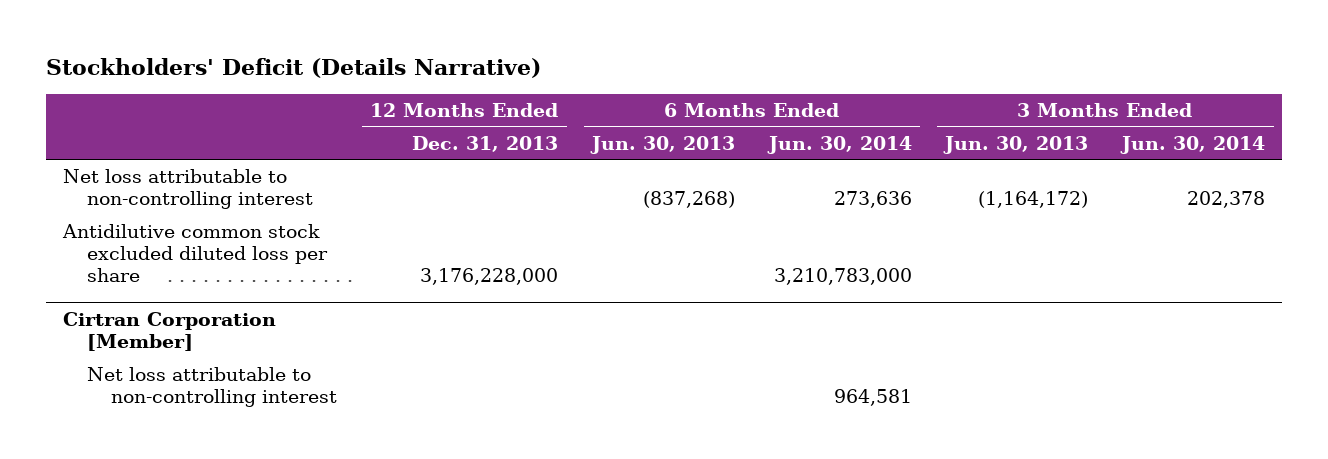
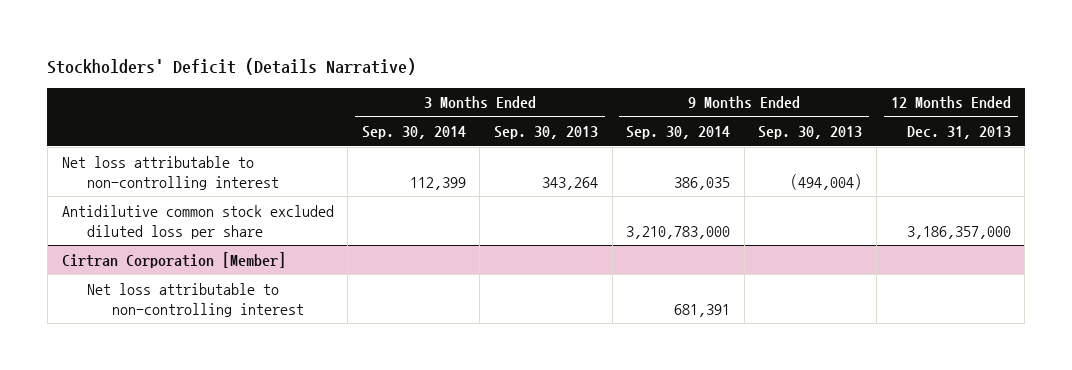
- | 12 Months Ended Dec. 31, 2013 | 6 Months Ended Jun. 30, 2013 | 6 Months Ended Jun. 30, 2014 | 3 Months Ended Jun. 30, 2013 | 3 Months Ended Jun. 30, 2014
+ | 3 Months Ended Sep. 30, 2014 | 3 Months Ended Sep. 30, 2013 | 9 Months Ended Sep. 30, 2014 | 9 Months Ended Sep. 30, 2013 | 12 Months Ended Dec. 31, 2013
- Antidilutive common stock excluded diluted loss per share | 3,176,228,000 | | 3,210,783,000 | |
+ Antidilutive common stock excluded diluted loss per share | | | 3,210,783,000 | | 3,186,357,000

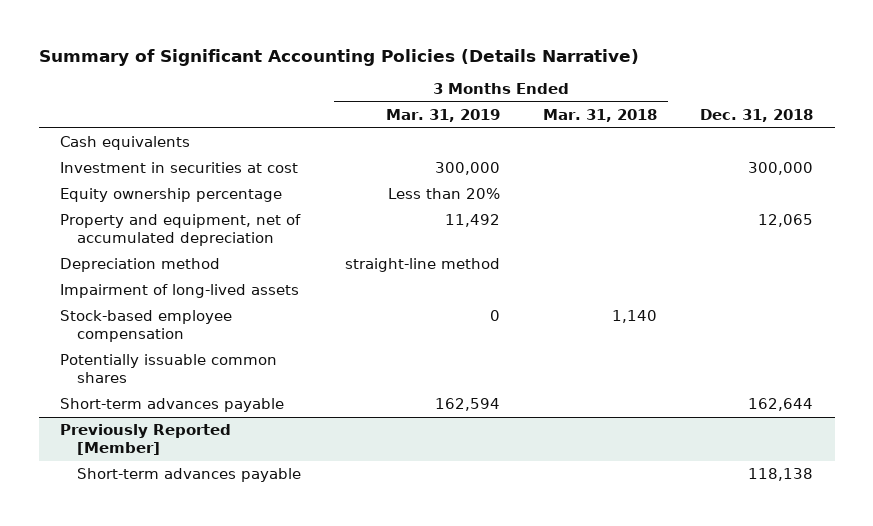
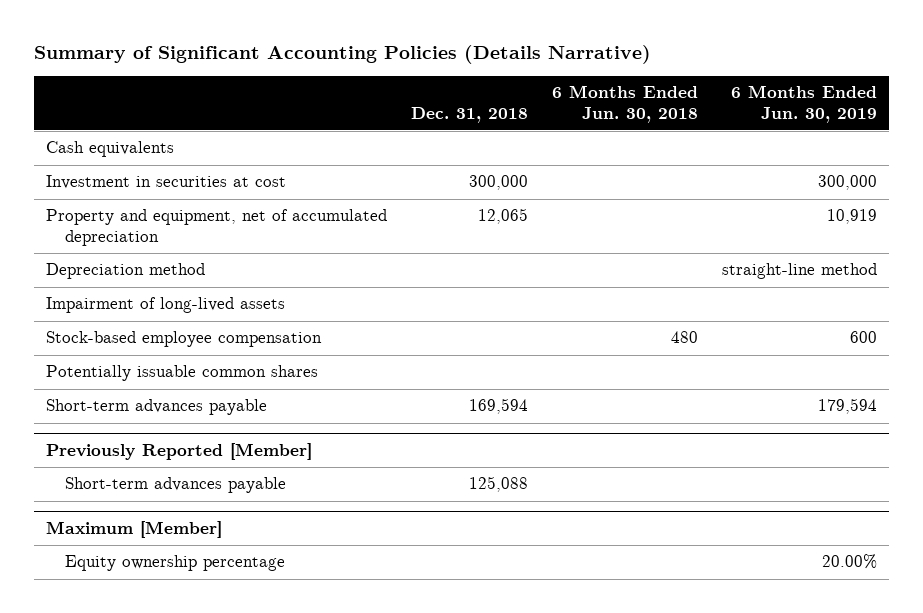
- | 3 Months Ended Mar. 31, 2019 | 3 Months Ended Mar. 31, 2018 | Dec. 31, 2018
+ | Dec. 31, 2018 | 6 Months Ended Jun. 30, 2018 | 6 Months Ended Jun. 30, 2019
- Equity ownership percentage | Less than 20% | |
- Short-term advances payable | 162,594 | | 162,644
+ Short-term advances payable | 169,594 | | 179,594
@ Previously Reported [Member]
- Short-term advances payable | | | 118,138
+ Short-term advances payable | 125,088 | |
+ Maximum [Member]
+ Equity ownership percentage | | | 20.00%

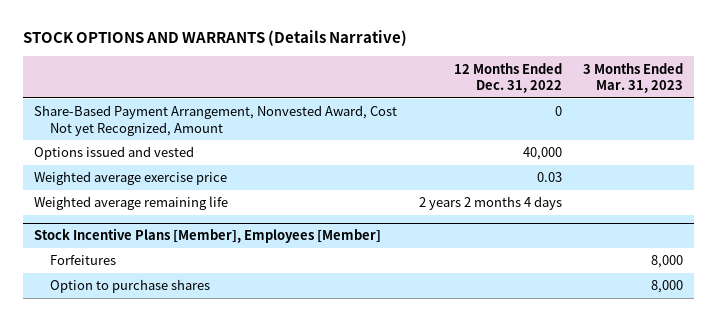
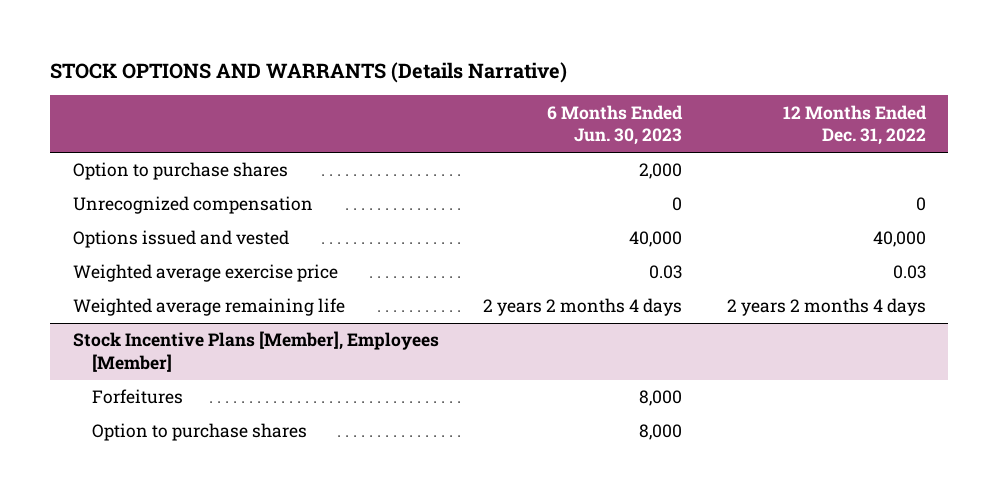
- | 12 Months Ended Dec. 31, 2022 | 3 Months Ended Mar. 31, 2023
+ | 6 Months Ended Jun. 30, 2023 | 12 Months Ended Dec. 31, 2022
- Share-Based Payment Arrangement, Nonvested Award, Cost Not yet Recognized, Amount | 0 |
+ Option to purchase shares | 2,000 |
+ Unrecognized compensation | 0 | 0

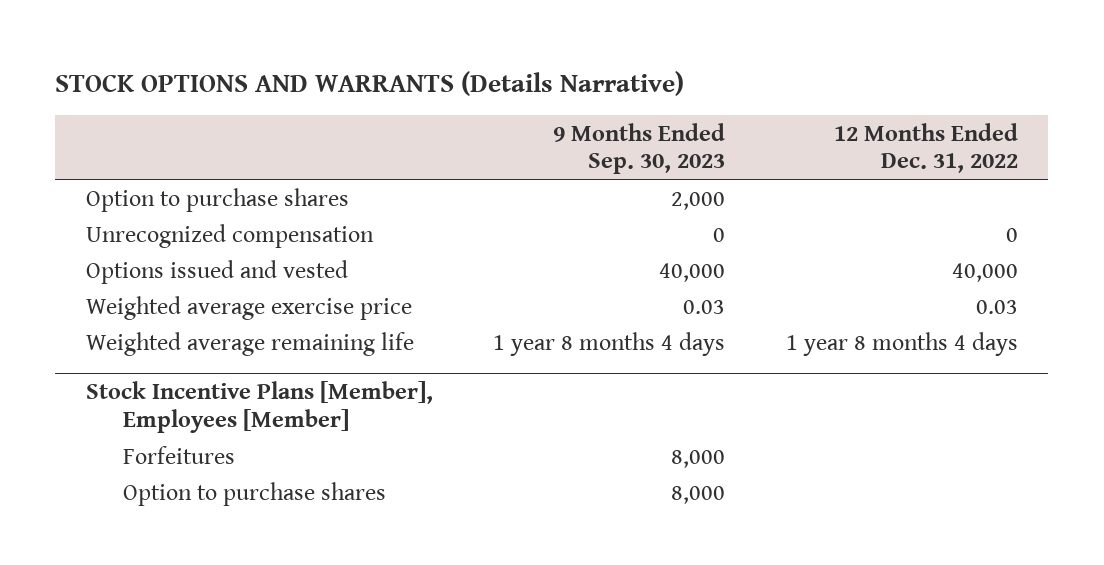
- | 6 Months Ended Jun. 30, 2023 | 12 Months Ended Dec. 31, 2022
+ | 9 Months Ended Sep. 30, 2023 | 12 Months Ended Dec. 31, 2022
- Weighted average remaining life | 2 years 2 months 4 days | 2 years 2 months 4 days
+ Weighted average remaining life | 1 year 8 months 4 days | 1 year 8 months 4 days

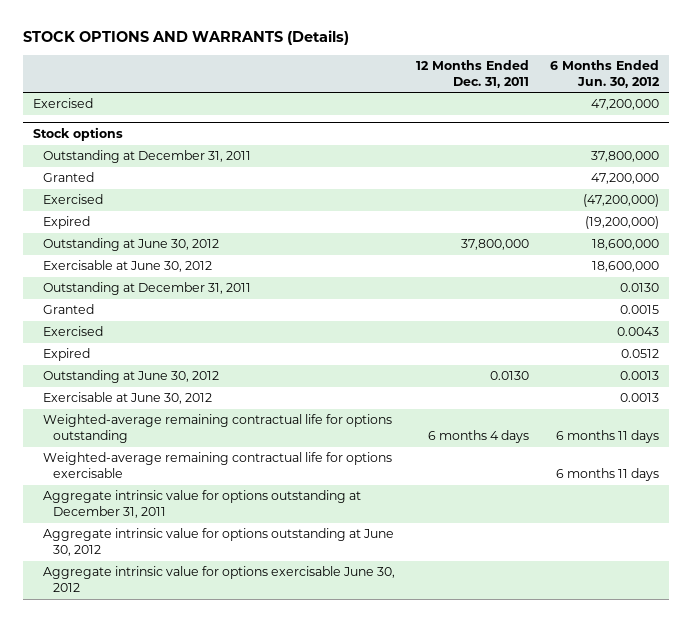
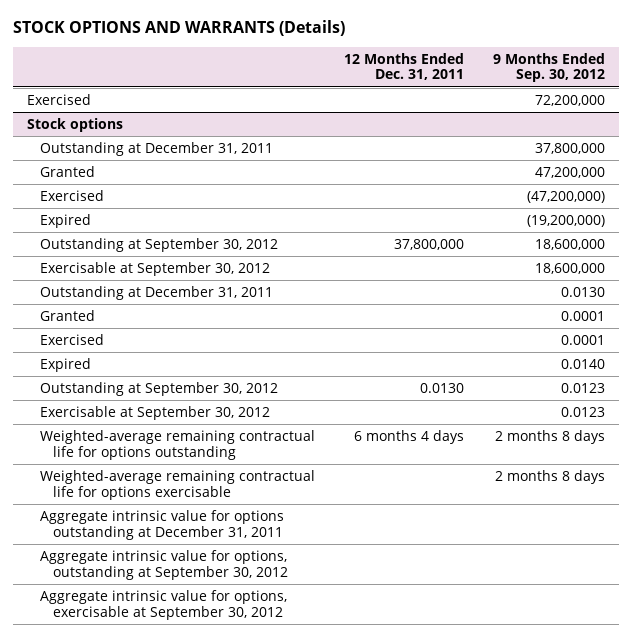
- | 12 Months Ended Dec. 31, 2011 | 6 Months Ended Jun. 30, 2012
+ | 12 Months Ended Dec. 31, 2011 | 9 Months Ended Sep. 30, 2012
@ Stock options
- Outstanding at June 30, 2012 | 37,800,000 | 18,600,000
- Exercisable at June 30, 2012 | | 18,600,000
+ Outstanding at September 30, 2012 | 37,800,000 | 18,600,000
+ Exercisable at September 30, 2012 | | 18,600,000
- Outstanding at June 30, 2012 | 0.0130 | 0.0013
- Exercisable at June 30, 2012 | | 0.0013
+ Outstanding at September 30, 2012 | 0.0130 | 0.0123
+ Exercisable at September 30, 2012 | | 0.0123
- Aggregate intrinsic value for options outstanding at June 30, 2012
- Aggregate intrinsic value for options exercisable June 30, 2012
+ Aggregate intrinsic value for options, outstanding at September 30, 2012
+ Aggregate intrinsic value for options, exercisable at September 30, 2012

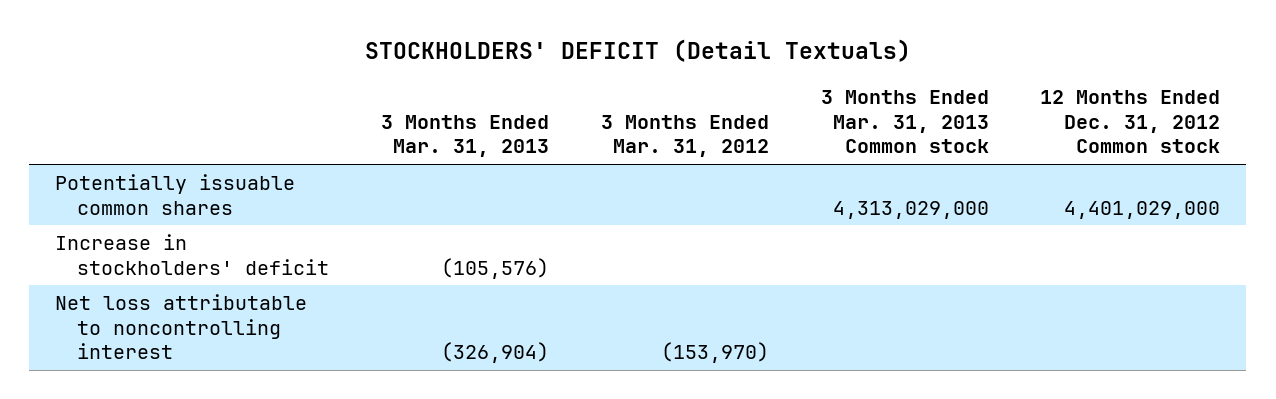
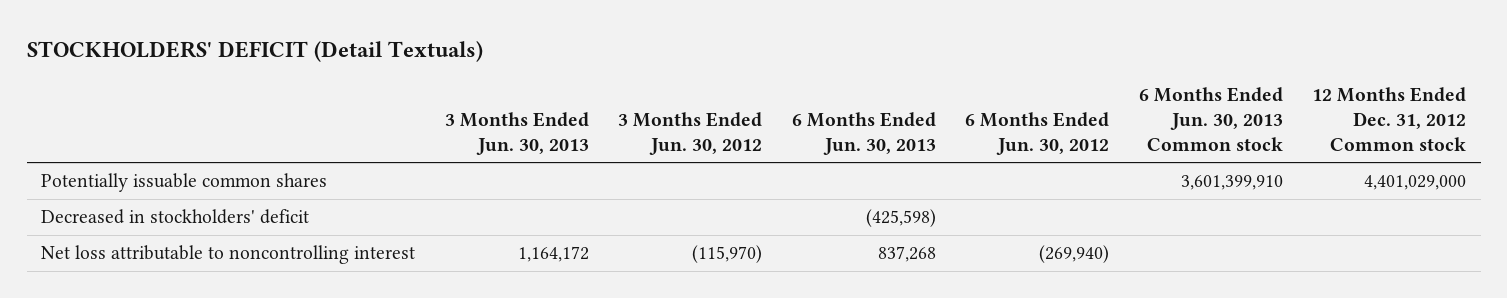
- | 3 Months Ended Mar. 31, 2013 | 3 Months Ended Mar. 31, 2012 | 3 Months Ended Mar. 31, 2013 Common stock | 12 Months Ended Dec. 31, 2012 Common stock
+ | 3 Months Ended Jun. 30, 2013 | 3 Months Ended Jun. 30, 2012 | 6 Months Ended Jun. 30, 2013 | 6 Months Ended Jun. 30, 2012 | 6 Months Ended Jun. 30, 2013 Common stock | 12 Months Ended Dec. 31, 2012 Common stock
- Increase in stockholders' deficit | (105,576) | | |
+ Decreased in stockholders' deficit | | | (425,598) | | |

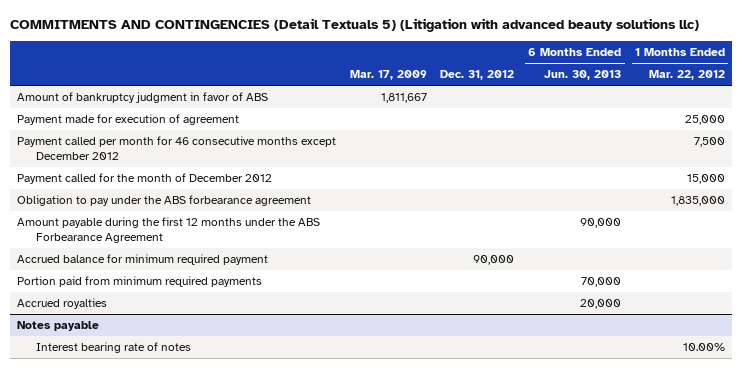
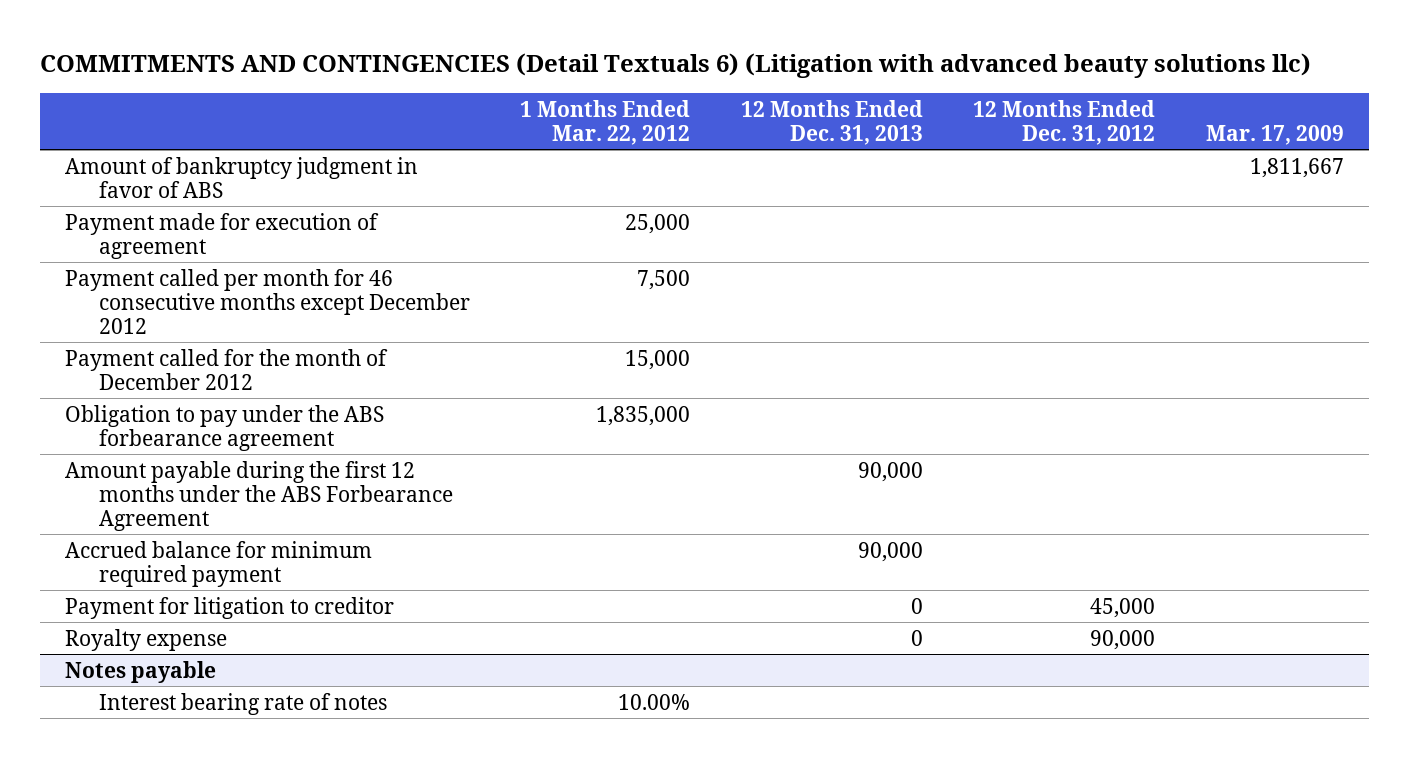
- COMMITMENTS AND CONTINGENCIES (Detail Textuals 5) (Litigation with advanced beauty solutions llc)
+ COMMITMENTS AND CONTINGENCIES (Detail Textuals 6) (Litigation with advanced beauty solutions llc)
- | Mar. 17, 2009 | Dec. 31, 2012 | 6 Months Ended Jun. 30, 2013 | 1 Months Ended Mar. 22, 2012
+ | 1 Months Ended Mar. 22, 2012 | 12 Months Ended Dec. 31, 2013 | 12 Months Ended Dec. 31, 2012 | Mar. 17, 2009
- Portion paid from minimum required payments | | | 70,000 |
- Accrued royalties | | | 20,000 |
+ Payment for litigation to creditor | | 0 | 45,000 |
+ Royalty expense | | 0 | 90,000 |

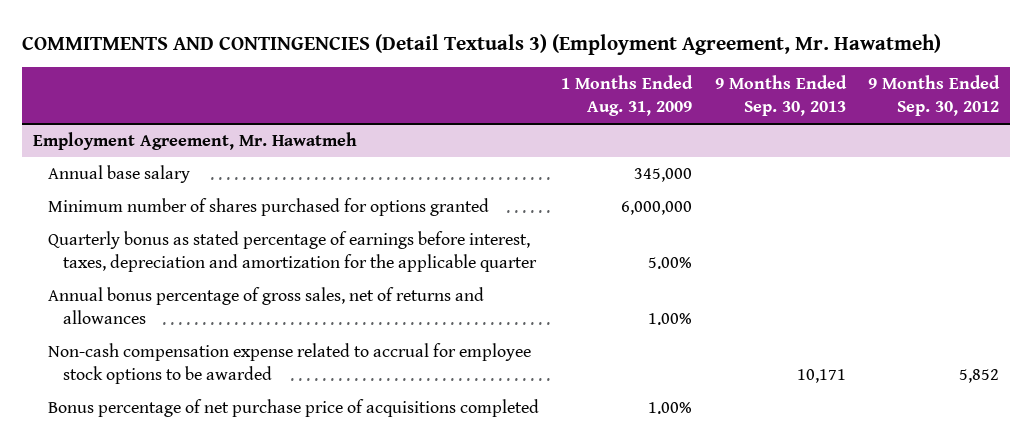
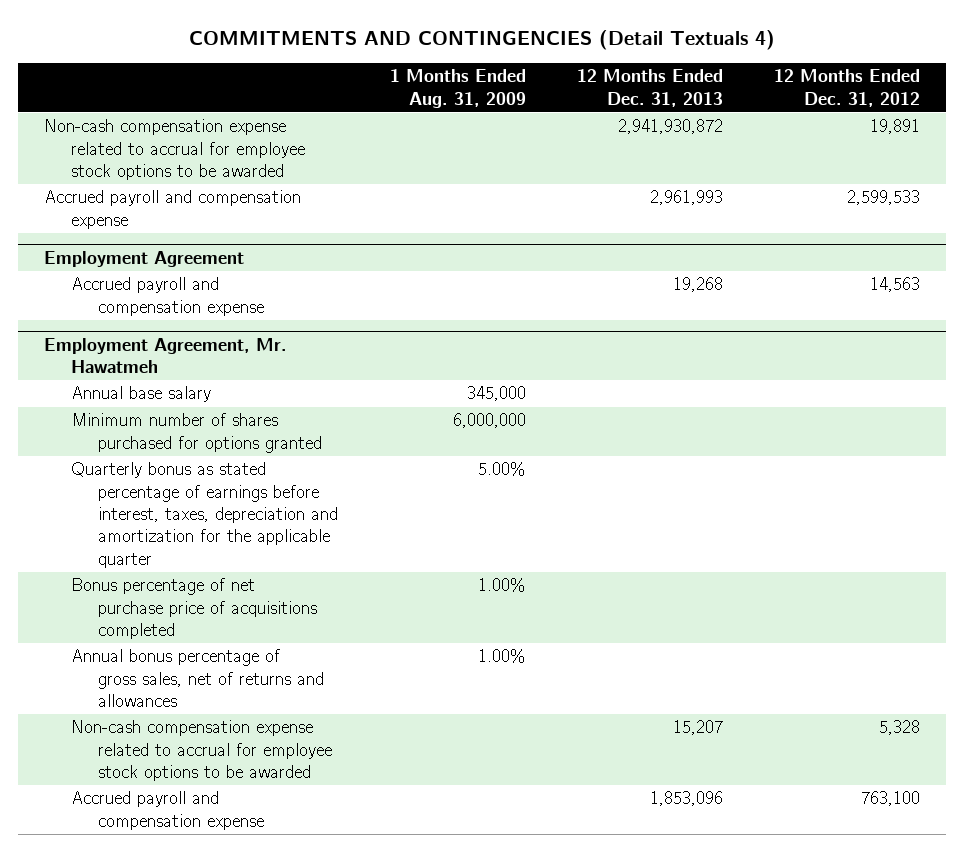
- COMMITMENTS AND CONTINGENCIES (Detail Textuals 3) (Employment Agreement, Mr. Hawatmeh)
+ COMMITMENTS AND CONTINGENCIES (Detail Textuals 4)
- | 1 Months Ended Aug. 31, 2009 | 9 Months Ended Sep. 30, 2013 | 9 Months Ended Sep. 30, 2012
+ | 1 Months Ended Aug. 31, 2009 | 12 Months Ended Dec. 31, 2013 | 12 Months Ended Dec. 31, 2012
+ Non-cash compensation expense related to accrual for employee stock options to be awarded | | 2,941,930,872 | 19,891
+ Accrued payroll and compensation expense | | 2,961,993 | 2,599,533
+ Employment Agreement
+ Accrued payroll and compensation expense | | 19,268 | 14,563
@ Employment Agreement, Mr. Hawatmeh
moved up: Bonus percentage of net purchase price of acquisitions completed | 1.00% | |
+ Accrued payroll and compensation expense | | 1,853,096 | 763,100

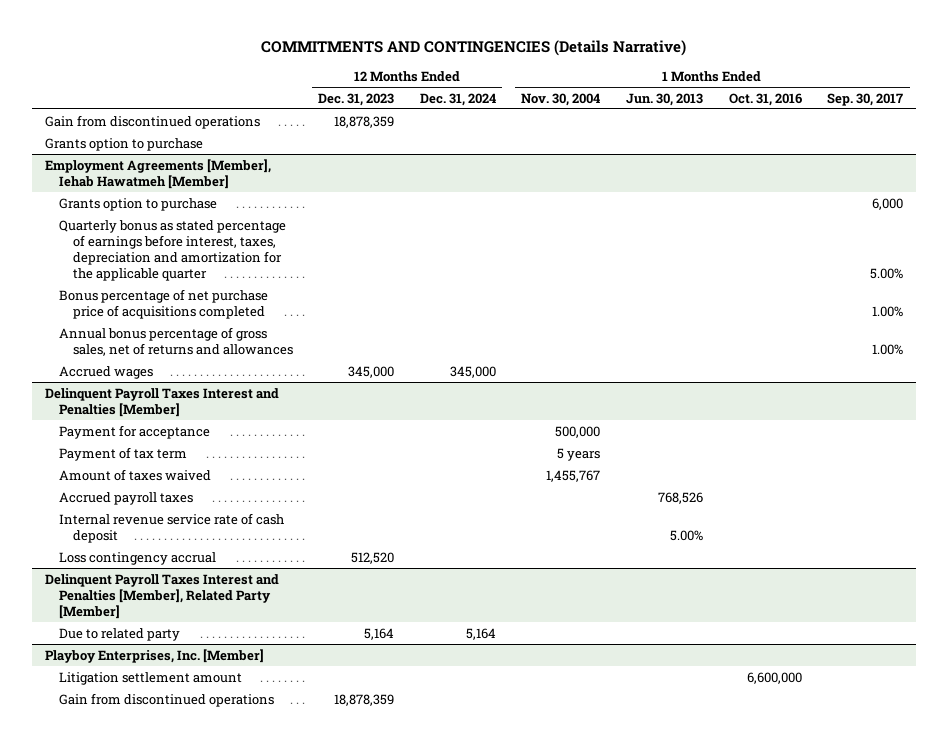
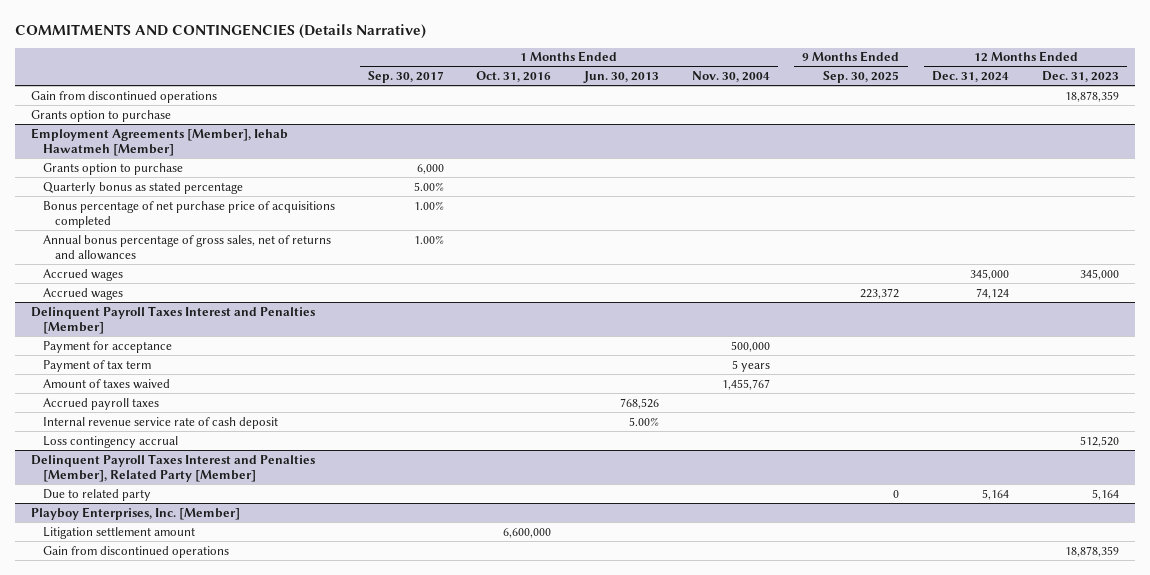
- | 12 Months Ended Dec. 31, 2023 | 12 Months Ended Dec. 31, 2024 | 1 Months Ended Nov. 30, 2004 | 1 Months Ended Jun. 30, 2013 | 1 Months Ended Oct. 31, 2016 | 1 Months Ended Sep. 30, 2017
+ | 1 Months Ended Sep. 30, 2017 | 1 Months Ended Oct. 31, 2016 | 1 Months Ended Jun. 30, 2013 | 1 Months Ended Nov. 30, 2004 | 9 Months Ended Sep. 30, 2025 | 12 Months Ended Dec. 31, 2024 | 12 Months Ended Dec. 31, 2023
@ Employment Agreements [Member], Iehab Hawatmeh [Member]
- Quarterly bonus as stated percentage of earnings before interest, taxes, depreciation and amortization for the applicable quarter | | | | | | 5.00%
+ Quarterly bonus as stated percentage | 5.00% | | | | | |
+ Accrued wages | | | | | 223,372 | 74,124 |

